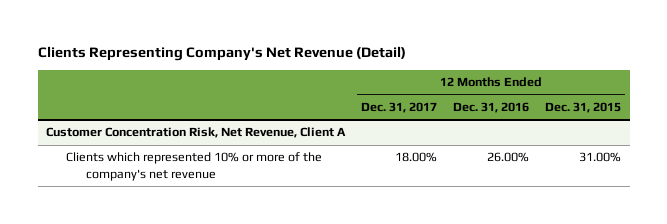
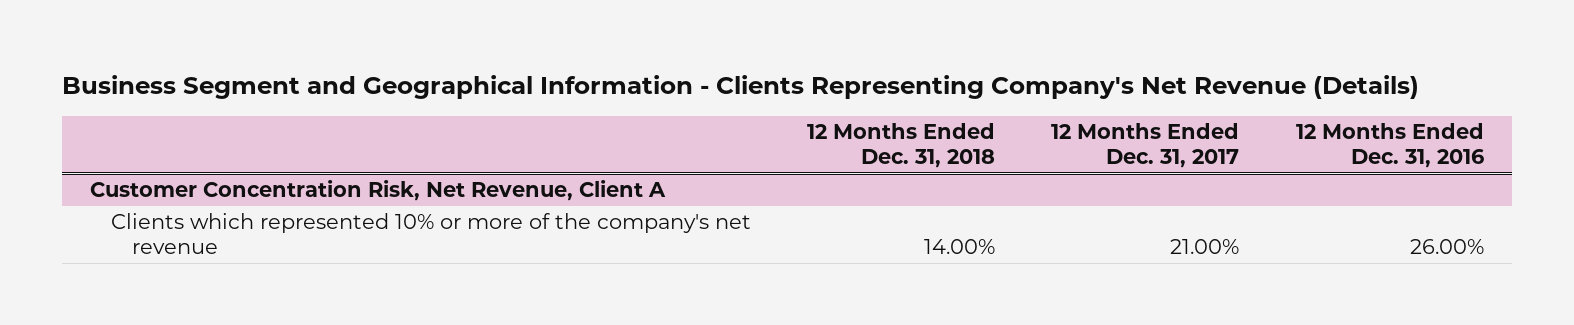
- Clients Representing Company's Net Revenue (Detail)
+ Business Segment and Geographical Information - Clients Representing Company's Net Revenue (Details)
- | 12 Months Ended Dec. 31, 2017 | 12 Months Ended Dec. 31, 2016 | 12 Months Ended Dec. 31, 2015
+ | 12 Months Ended Dec. 31, 2018 | 12 Months Ended Dec. 31, 2017 | 12 Months Ended Dec. 31, 2016
@ Customer Concentration Risk, Net Revenue, Client A
- Clients which represented 10% or more of the company's net revenue | 18.00% | 26.00% | 31.00%
+ Clients which represented 10% or more of the company's net revenue | 14.00% | 21.00% | 26.00%

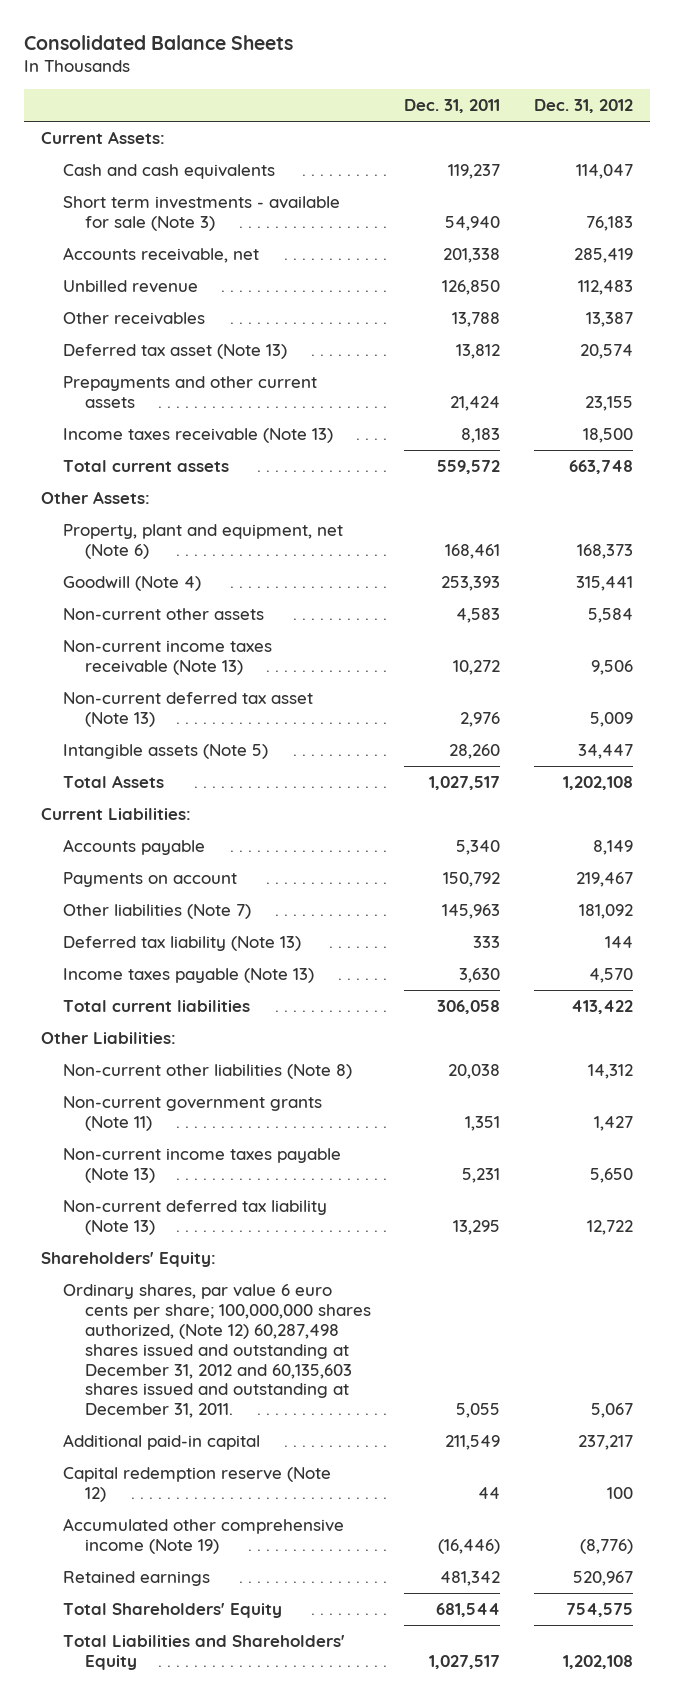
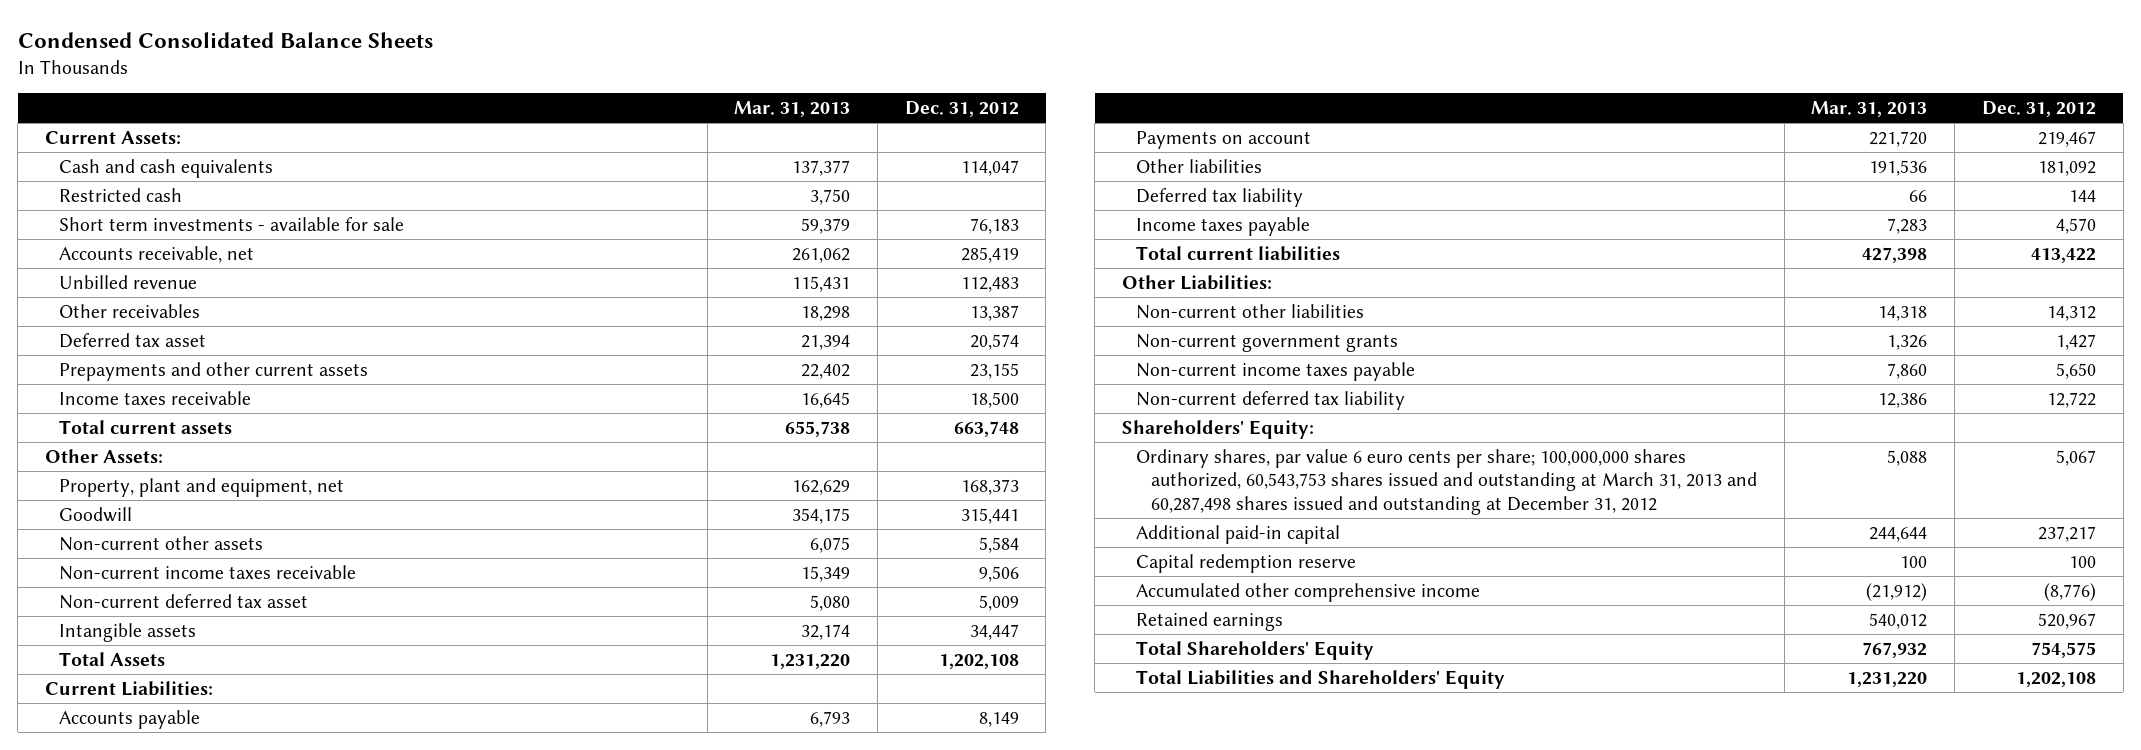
- Consolidated Balance Sheets
+ Condensed Consolidated Balance Sheets
- | Dec. 31, 2011 | Dec. 31, 2012
+ | Mar. 31, 2013 | Dec. 31, 2012
- Short term investments - available for sale (Note 3) | 54,940 | 76,183
+ Restricted cash | 3,750 |
+ Short term investments - available for sale | 59,379 | 76,183
- Deferred tax asset (Note 13) | 13,812 | 20,574
+ Deferred tax asset | 21,394 | 20,574
- Income taxes receivable (Note 13) | 8,183 | 18,500
+ Income taxes receivable | 16,645 | 18,500
- Property, plant and equipment, net (Note 6) | 168,461 | 168,373
- Goodwill (Note 4) | 253,393 | 315,441
+ Property, plant and equipment, net | 162,629 | 168,373
+ Goodwill | 354,175 | 315,441
- Non-current income taxes receivable (Note 13) | 10,272 | 9,506
- Non-current deferred tax asset (Note 13) | 2,976 | 5,009
- Intangible assets (Note 5) | 28,260 | 34,447
+ Non-current income taxes receivable | 15,349 | 9,506
+ Non-current deferred tax asset | 5,080 | 5,009
+ Intangible assets | 32,174 | 34,447
- Other liabilities (Note 7) | 145,963 | 181,092
- Deferred tax liability (Note 13) | 333 | 144
- Income taxes payable (Note 13) | 3,630 | 4,570
+ Other liabilities | 191,536 | 181,092
+ Deferred tax liability | 66 | 144
+ Income taxes payable | 7,283 | 4,570
- Non-current other liabilities (Note 8) | 20,038 | 14,312
- Non-current government grants (Note 11) | 1,351 | 1,427
- Non-current income taxes payable (Note 13) | 5,231 | 5,650
- Non-current deferred tax liability (Note 13) | 13,295 | 12,722
+ Non-current other liabilities | 14,318 | 14,312
+ Non-current government grants | 1,326 | 1,427
+ Non-current income taxes payable | 7,860 | 5,650
+ Non-current deferred tax liability | 12,386 | 12,722
- Ordinary shares, par value 6 euro cents per share; 100,000,000 shares authorized, (Note 12) 60,287,498 shares issued and outstanding at December 31, 2012 and 60,135,603 shares issued and outstanding at December 31, 2011. | 5,055 | 5,067
+ Ordinary shares, par value 6 euro cents per share; 100,000,000 shares authorized, 60,543,753 shares issued and outstanding at March 31, 2013 and 60,287,498 shares issued and outstanding at December 31, 2012 | 5,088 | 5,067
- Capital redemption reserve (Note 12) | 44 | 100
- Accumulated other comprehensive income (Note 19) | (16,446) | (8,776)
+ Capital redemption reserve | 100 | 100
+ Accumulated other comprehensive income | (21,912) | (8,776)

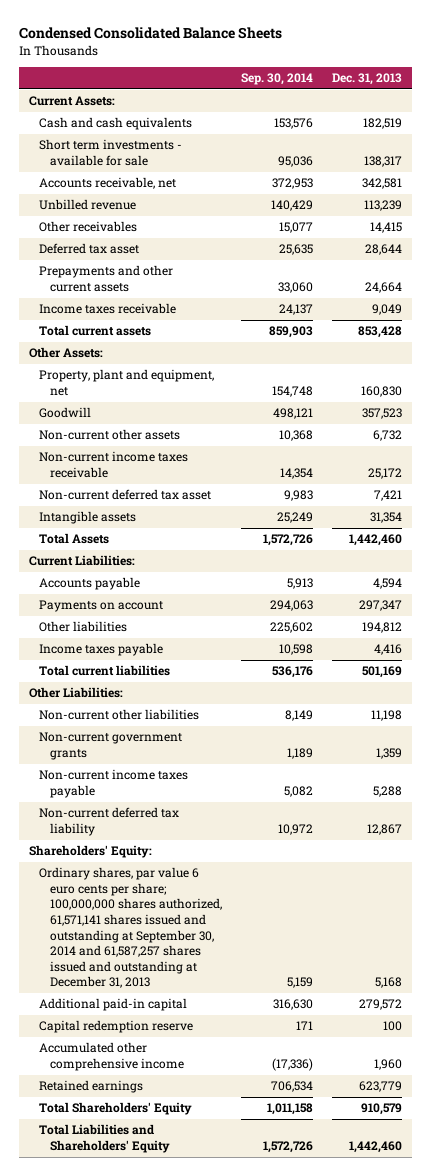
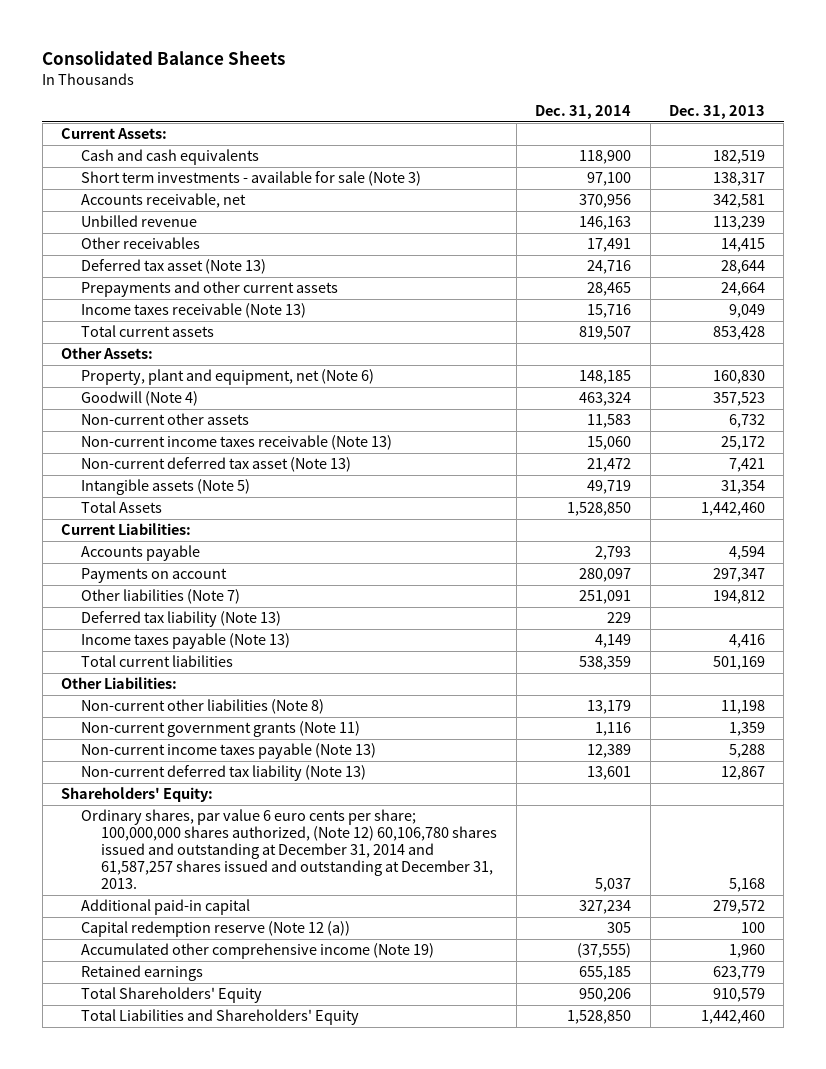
- Condensed Consolidated Balance Sheets
+ Consolidated Balance Sheets
- | Sep. 30, 2014 | Dec. 31, 2013
+ | Dec. 31, 2014 | Dec. 31, 2013
- Short term investments - available for sale | 95,036 | 138,317
+ Short term investments - available for sale (Note 3) | 97,100 | 138,317
- Deferred tax asset | 25,635 | 28,644
+ Deferred tax asset (Note 13) | 24,716 | 28,644
- Income taxes receivable | 24,137 | 9,049
+ Income taxes receivable (Note 13) | 15,716 | 9,049
- Property, plant and equipment, net | 154,748 | 160,830
- Goodwill | 498,121 | 357,523
+ Property, plant and equipment, net (Note 6) | 148,185 | 160,830
+ Goodwill (Note 4) | 463,324 | 357,523
- Non-current income taxes receivable | 14,354 | 25,172
- Non-current deferred tax asset | 9,983 | 7,421
- Intangible assets | 25,249 | 31,354
+ Non-current income taxes receivable (Note 13) | 15,060 | 25,172
+ Non-current deferred tax asset (Note 13) | 21,472 | 7,421
+ Intangible assets (Note 5) | 49,719 | 31,354
- Other liabilities | 225,602 | 194,812
- Income taxes payable | 10,598 | 4,416
+ Other liabilities (Note 7) | 251,091 | 194,812
+ Deferred tax liability (Note 13) | 229 |
+ Income taxes payable (Note 13) | 4,149 | 4,416
- Non-current other liabilities | 8,149 | 11,198
- Non-current government grants | 1,189 | 1,359
- Non-current income taxes payable | 5,082 | 5,288
- Non-current deferred tax liability | 10,972 | 12,867
+ Non-current other liabilities (Note 8) | 13,179 | 11,198
+ Non-current government grants (Note 11) | 1,116 | 1,359
+ Non-current income taxes payable (Note 13) | 12,389 | 5,288
+ Non-current deferred tax liability (Note 13) | 13,601 | 12,867
- Ordinary shares, par value 6 euro cents per share; 100,000,000 shares authorized, 61,571,141 shares issued and outstanding at September 30, 2014 and 61,587,257 shares issued and outstanding at December 31, 2013 | 5,159 | 5,168
+ Ordinary shares, par value 6 euro cents per share; 100,000,000 shares authorized, (Note 12) 60,106,780 shares issued and outstanding at December 31, 2014 and 61,587,257 shares issued and outstanding at December 31, 2013. | 5,037 | 5,168
- Capital redemption reserve | 171 | 100
- Accumulated other comprehensive income | (17,336) | 1,960
+ Capital redemption reserve (Note 12 (a)) | 305 | 100
+ Accumulated other comprehensive income (Note 19) | (37,555) | 1,960

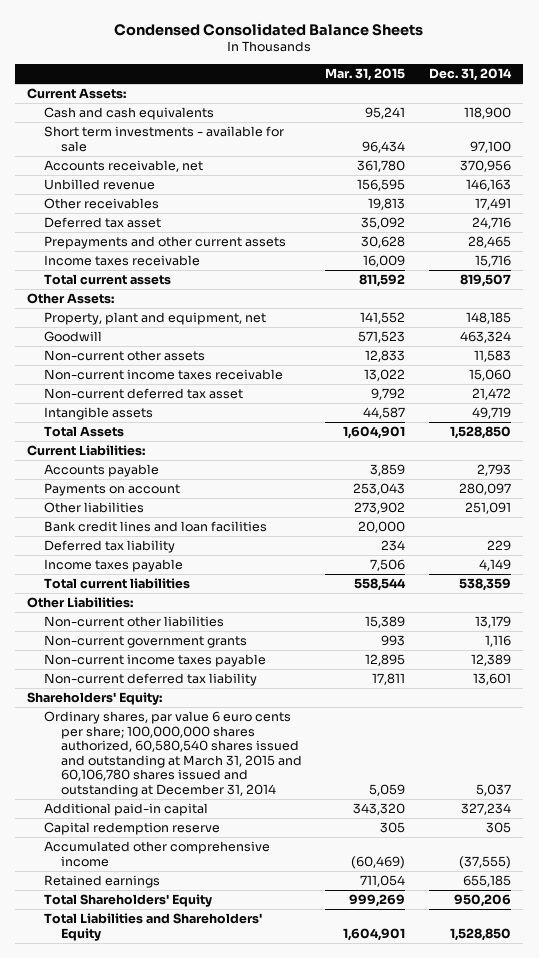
- Consolidated Balance Sheets
+ Condensed Consolidated Balance Sheets
- | Dec. 31, 2014 | Dec. 31, 2013
+ | Mar. 31, 2015 | Dec. 31, 2014
- Short term investments - available for sale (Note 3) | 97,100 | 138,317
+ Short term investments - available for sale | 96,434 | 97,100
- Deferred tax asset (Note 13) | 24,716 | 28,644
+ Deferred tax asset | 35,092 | 24,716
- Income taxes receivable (Note 13) | 15,716 | 9,049
+ Income taxes receivable | 16,009 | 15,716
- Property, plant and equipment, net (Note 6) | 148,185 | 160,830
- Goodwill (Note 4) | 463,324 | 357,523
+ Property, plant and equipment, net | 141,552 | 148,185
+ Goodwill | 571,523 | 463,324
- Non-current income taxes receivable (Note 13) | 15,060 | 25,172
- Non-current deferred tax asset (Note 13) | 21,472 | 7,421
- Intangible assets (Note 5) | 49,719 | 31,354
+ Non-current income taxes receivable | 13,022 | 15,060
+ Non-current deferred tax asset | 9,792 | 21,472
+ Intangible assets | 44,587 | 49,719
- Other liabilities (Note 7) | 251,091 | 194,812
- Deferred tax liability (Note 13) | 229 |
- Income taxes payable (Note 13) | 4,149 | 4,416
+ Other liabilities | 273,902 | 251,091
+ Bank credit lines and loan facilities | 20,000 |
+ Deferred tax liability | 234 | 229
+ Income taxes payable | 7,506 | 4,149
- Non-current other liabilities (Note 8) | 13,179 | 11,198
- Non-current government grants (Note 11) | 1,116 | 1,359
- Non-current income taxes payable (Note 13) | 12,389 | 5,288
- Non-current deferred tax liability (Note 13) | 13,601 | 12,867
+ Non-current other liabilities | 15,389 | 13,179
+ Non-current government grants | 993 | 1,116
+ Non-current income taxes payable | 12,895 | 12,389
+ Non-current deferred tax liability | 17,811 | 13,601
- Ordinary shares, par value 6 euro cents per share; 100,000,000 shares authorized, (Note 12) 60,106,780 shares issued and outstanding at December 31, 2014 and 61,587,257 shares issued and outstanding at December 31, 2013. | 5,037 | 5,168
+ Ordinary shares, par value 6 euro cents per share; 100,000,000 shares authorized, 60,580,540 shares issued and outstanding at March 31, 2015 and 60,106,780 shares issued and outstanding at December 31, 2014 | 5,059 | 5,037
- Capital redemption reserve (Note 12 (a)) | 305 | 100
- Accumulated other comprehensive income (Note 19) | (37,555) | 1,960
+ Capital redemption reserve | 305 | 305
+ Accumulated other comprehensive income | (60,469) | (37,555)

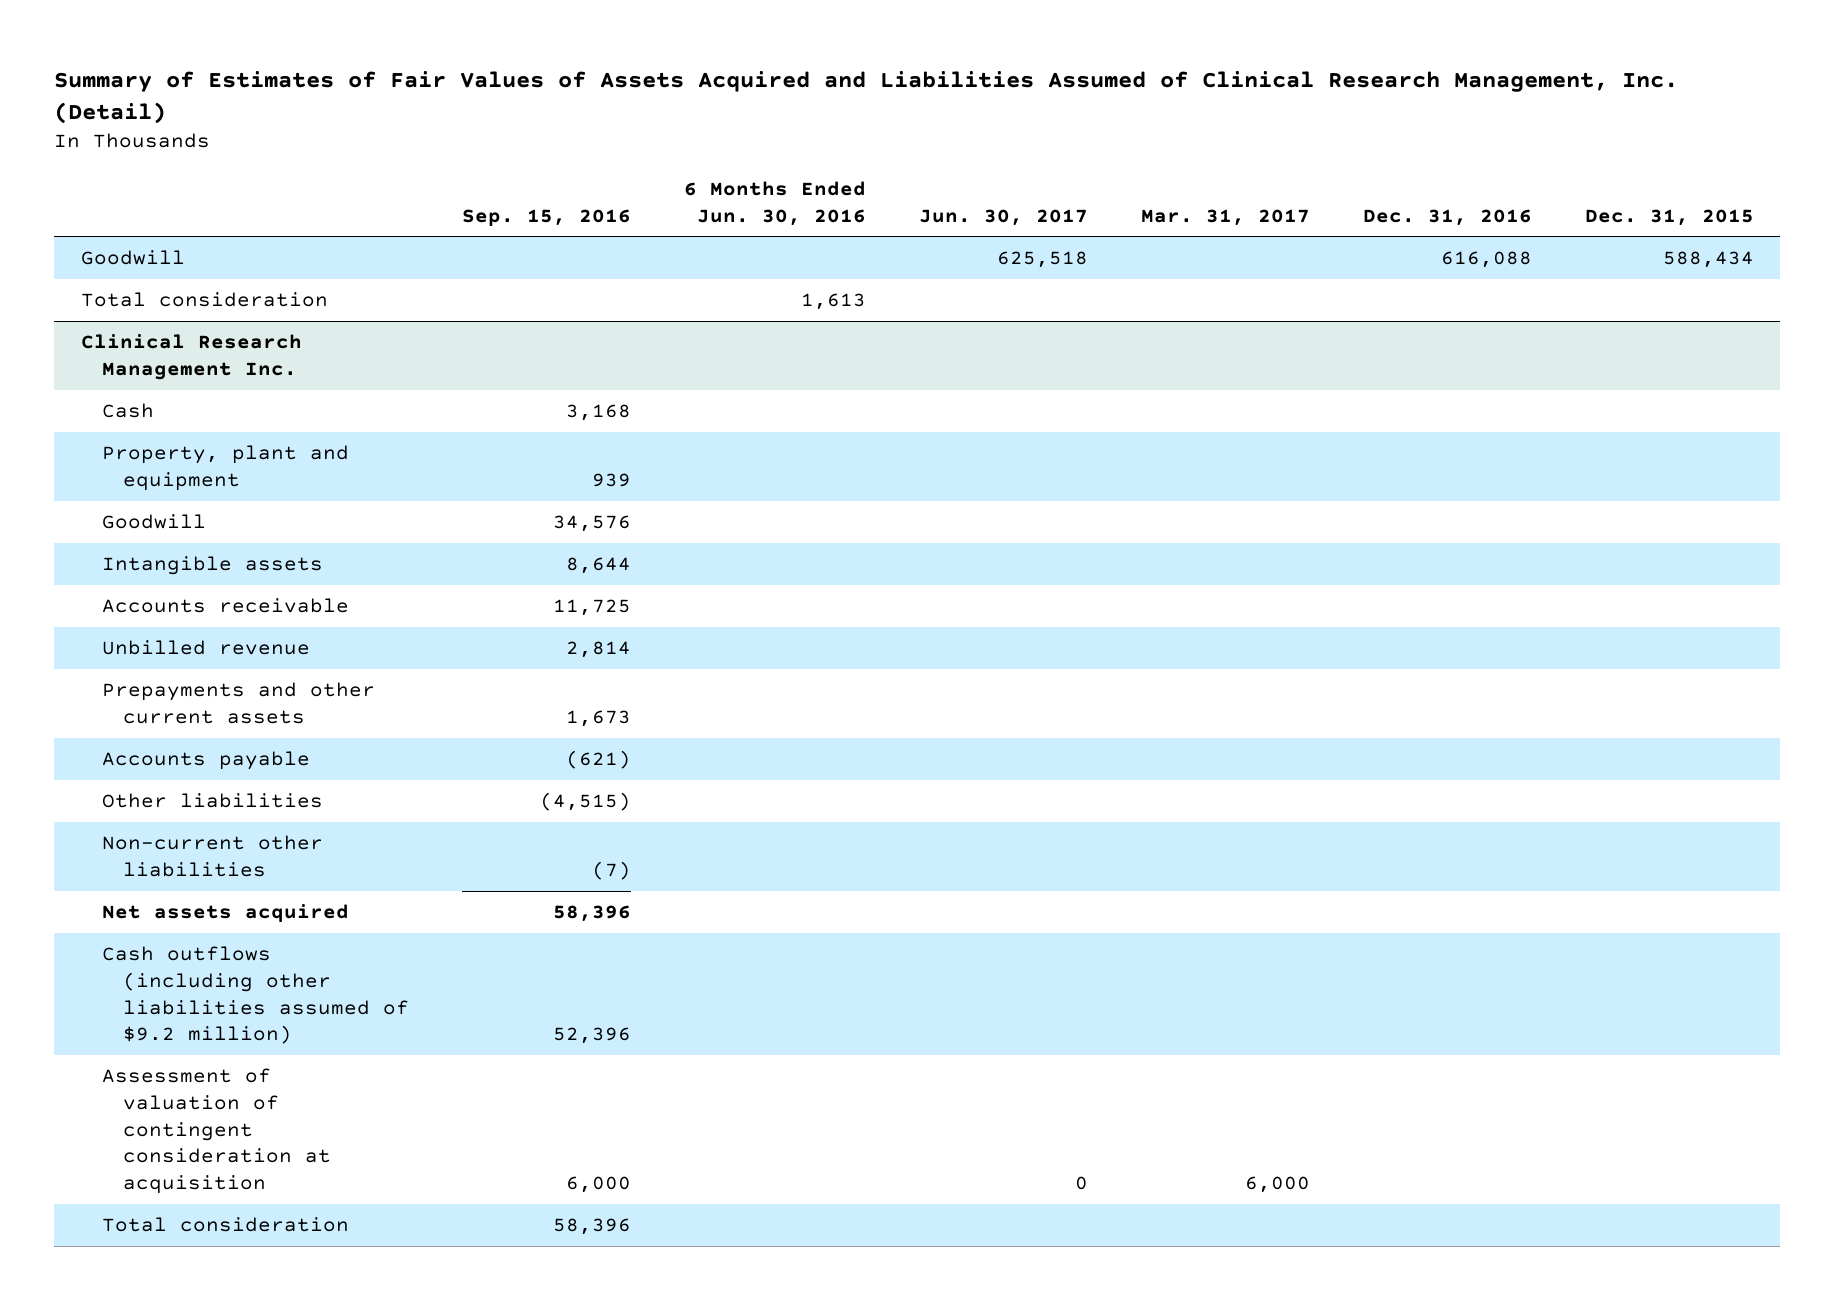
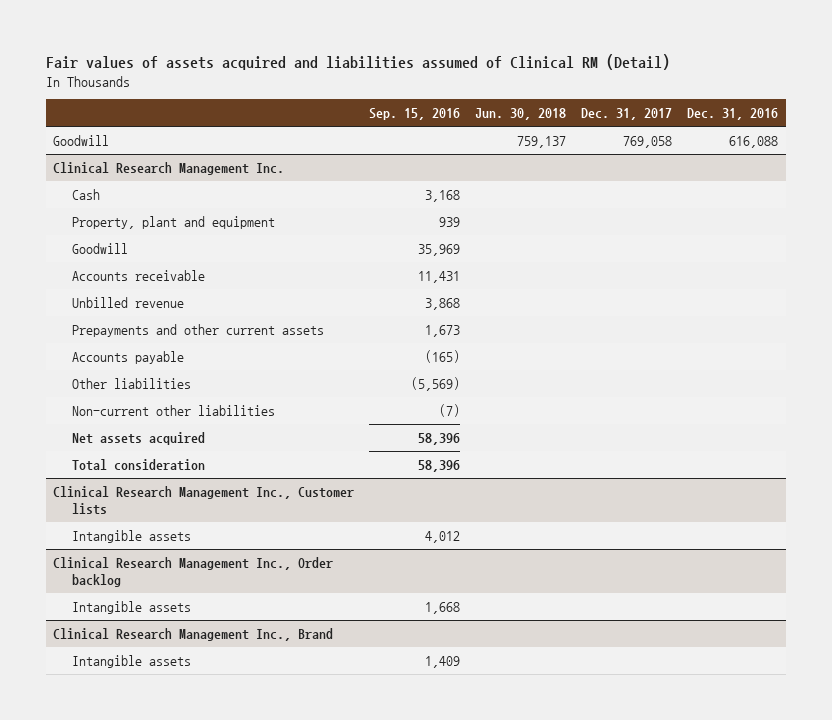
- Summary of Estimates of Fair Values of Assets Acquired and Liabilities Assumed of Clinical Research Management, Inc. (Detail)
+ Fair values of assets acquired and liabilities assumed of Clinical RM (Detail)
- | Sep. 15, 2016 | 6 Months Ended Jun. 30, 2016 | Jun. 30, 2017 | Mar. 31, 2017 | Dec. 31, 2016 | Dec. 31, 2015
+ | Sep. 15, 2016 | Jun. 30, 2018 | Dec. 31, 2017 | Dec. 31, 2016
- Total consideration | | 1,613 | | | |
@ Clinical Research Management Inc.
- Goodwill | 34,576 | | | | |
- Intangible assets | 8,644 | | | | |
- Accounts receivable | 11,725 | | | | |
- Unbilled revenue | 2,814 | | | | |
+ Goodwill | 35,969 | | |
+ Accounts receivable | 11,431 | | |
+ Unbilled revenue | 3,868 | | |
- Accounts payable | (621) | | | | |
- Other liabilities | (4,515) | | | | |
+ Accounts payable | (165) | | |
+ Other liabilities | (5,569) | | |
- Cash outflows (including other liabilities assumed of $9.2 million) | 52,396 | | | | |
- Assessment of valuation of contingent consideration at acquisition | 6,000 | | 0 | 6,000 | |
+ Clinical Research Management Inc., Customer lists
+ Intangible assets | 4,012 | | |
+ Clinical Research Management Inc., Order backlog
+ Intangible assets | 1,668 | | |
+ Clinical Research Management Inc., Brand
+ Intangible assets | 1,409 | | |

